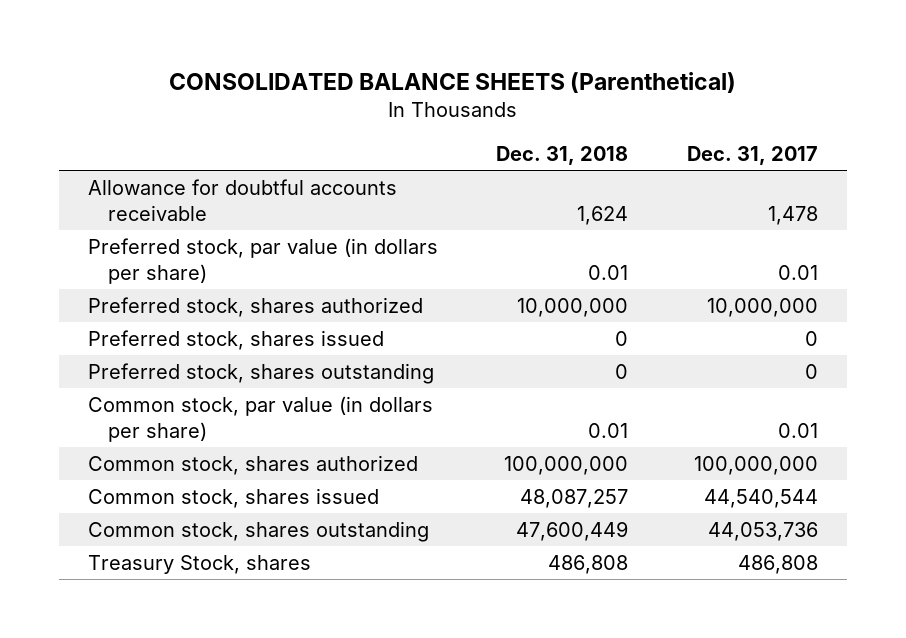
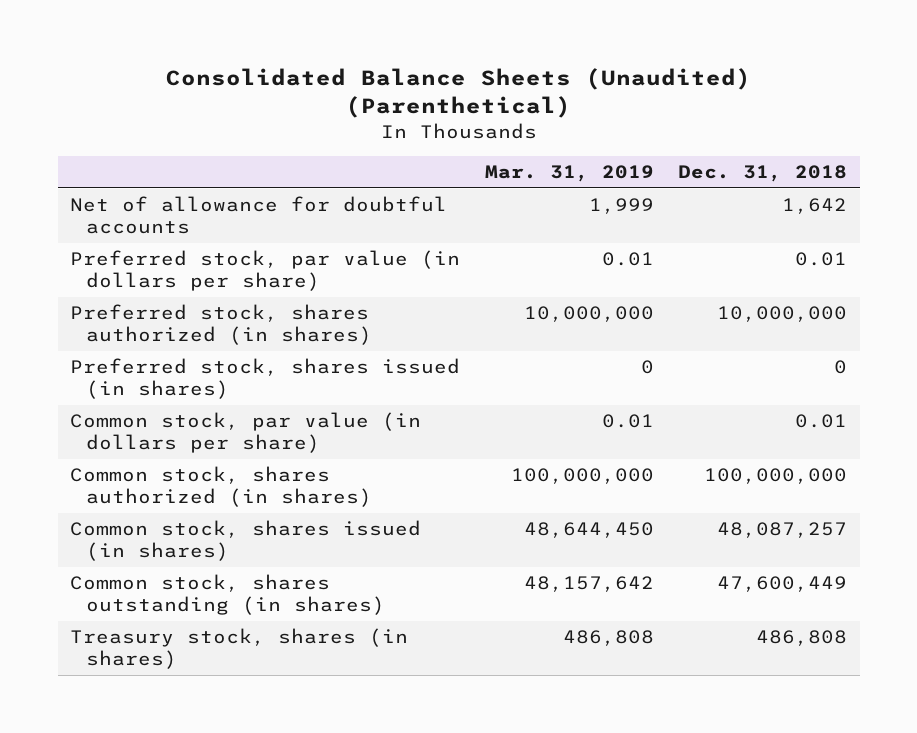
- CONSOLIDATED BALANCE SHEETS (Parenthetical)
+ Consolidated Balance Sheets (Unaudited) (Parenthetical)
- | Dec. 31, 2018 | Dec. 31, 2017
+ | Mar. 31, 2019 | Dec. 31, 2018
- Allowance for doubtful accounts receivable | 1,624 | 1,478
+ Net of allowance for doubtful accounts | 1,999 | 1,642
- Preferred stock, shares authorized | 10,000,000 | 10,000,000
- Preferred stock, shares issued | 0 | 0
- Preferred stock, shares outstanding | 0 | 0
+ Preferred stock, shares authorized (in shares) | 10,000,000 | 10,000,000
+ Preferred stock, shares issued (in shares) | 0 | 0
- Common stock, shares authorized | 100,000,000 | 100,000,000
- Common stock, shares issued | 48,087,257 | 44,540,544
- Common stock, shares outstanding | 47,600,449 | 44,053,736
- Treasury Stock, shares | 486,808 | 486,808
+ Common stock, shares authorized (in shares) | 100,000,000 | 100,000,000
+ Common stock, shares issued (in shares) | 48,644,450 | 48,087,257
+ Common stock, shares outstanding (in shares) | 48,157,642 | 47,600,449
+ Treasury stock, shares (in shares) | 486,808 | 486,808

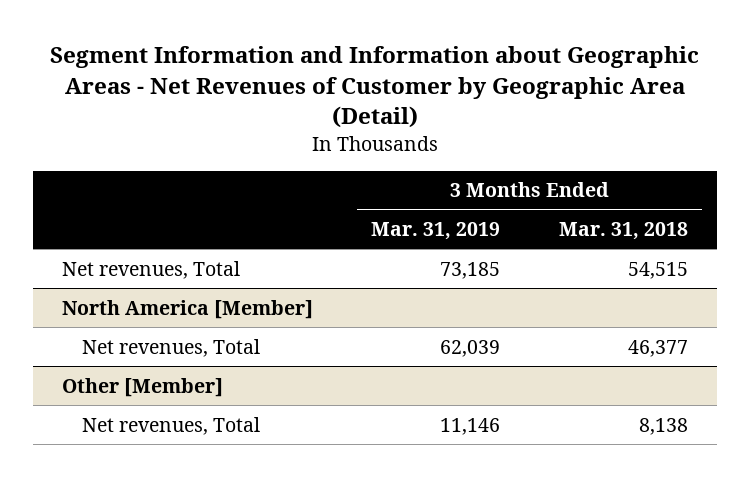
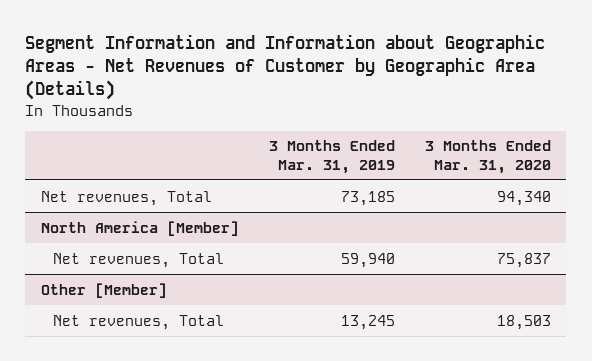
- Segment Information and Information about Geographic Areas - Net Revenues of Customer by Geographic Area (Detail)
+ Segment Information and Information about Geographic Areas - Net Revenues of Customer by Geographic Area (Details)
- | 3 Months Ended Mar. 31, 2019 | 3 Months Ended Mar. 31, 2018
+ | 3 Months Ended Mar. 31, 2019 | 3 Months Ended Mar. 31, 2020
@ North America [Member]
- Net revenues, Total | 62,039 | 46,377
+ Net revenues, Total | 59,940 | 75,837
@ Other [Member]
- Net revenues, Total | 11,146 | 8,138
+ Net revenues, Total | 13,245 | 18,503

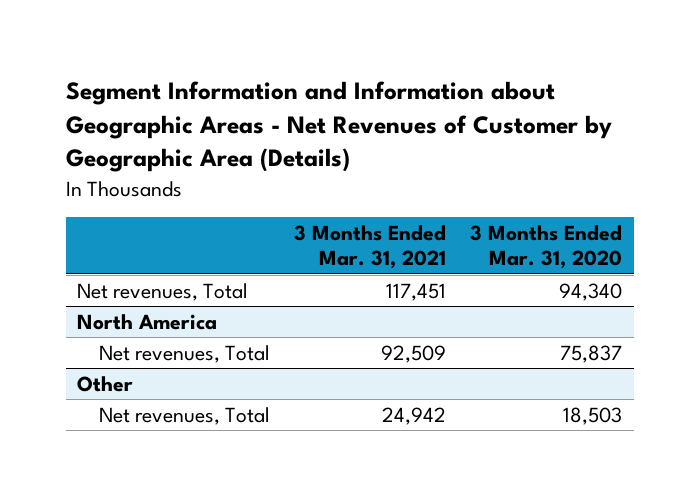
- | 3 Months Ended Mar. 31, 2019 | 3 Months Ended Mar. 31, 2020
+ | 3 Months Ended Mar. 31, 2021 | 3 Months Ended Mar. 31, 2020
- North America [Member]
+ North America
- Other [Member]
+ Other

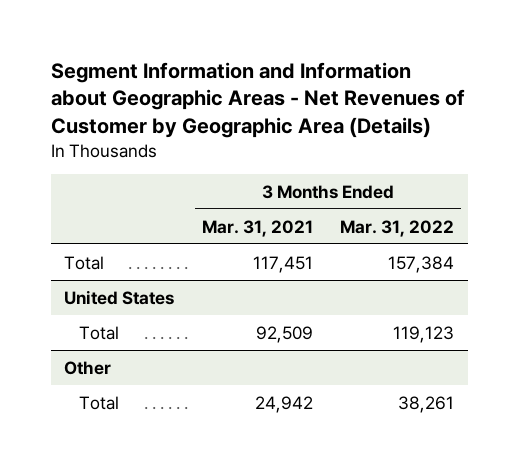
- | 3 Months Ended Mar. 31, 2021 | 3 Months Ended Mar. 31, 2020
+ | 3 Months Ended Mar. 31, 2021 | 3 Months Ended Mar. 31, 2022
- Net revenues, Total | 117,451 | 94,340
- North America
- Net revenues, Total | 92,509 | 75,837
+ Total | 117,451 | 157,384
+ United States
+ Total | 92,509 | 119,123
@ Other
- Net revenues, Total | 24,942 | 18,503
+ Total | 24,942 | 38,261

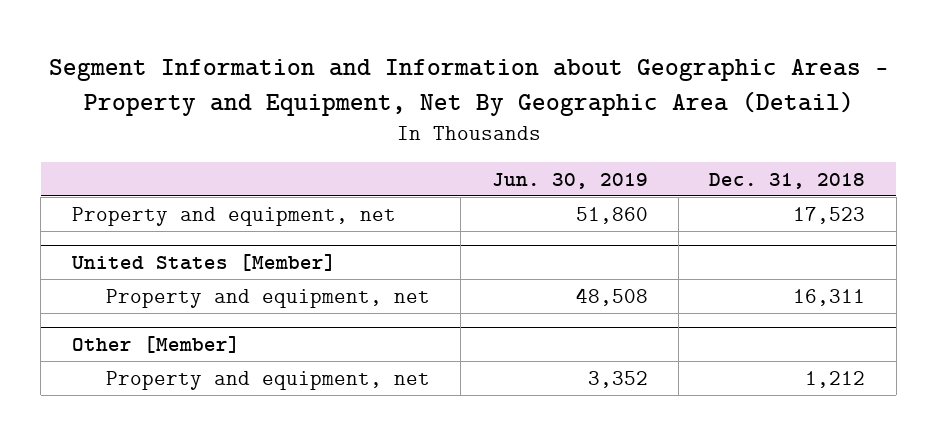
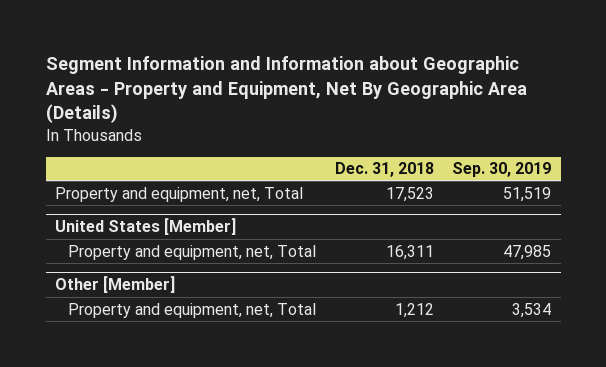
- Segment Information and Information about Geographic Areas - Property and Equipment, Net By Geographic Area (Detail)
+ Segment Information and Information about Geographic Areas - Property and Equipment, Net By Geographic Area (Details)
- | Jun. 30, 2019 | Dec. 31, 2018
+ | Dec. 31, 2018 | Sep. 30, 2019
- Property and equipment, net | 51,860 | 17,523
+ Property and equipment, net, Total | 17,523 | 51,519
@ United States [Member]
- Property and equipment, net | 48,508 | 16,311
+ Property and equipment, net, Total | 16,311 | 47,985
@ Other [Member]
- Property and equipment, net | 3,352 | 1,212
+ Property and equipment, net, Total | 1,212 | 3,534

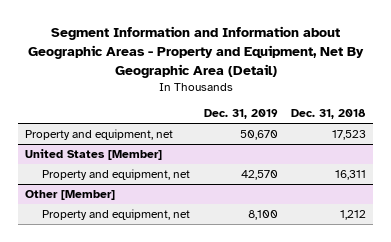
- Segment Information and Information about Geographic Areas - Property and Equipment, Net By Geographic Area (Details)
+ Segment Information and Information about Geographic Areas - Property and Equipment, Net By Geographic Area (Detail)
- | Dec. 31, 2018 | Sep. 30, 2019
+ | Dec. 31, 2019 | Dec. 31, 2018
- Property and equipment, net, Total | 17,523 | 51,519
+ Property and equipment, net | 50,670 | 17,523
@ United States [Member]
- Property and equipment, net, Total | 16,311 | 47,985
+ Property and equipment, net | 42,570 | 16,311
@ Other [Member]
- Property and equipment, net, Total | 1,212 | 3,534
+ Property and equipment, net | 8,100 | 1,212

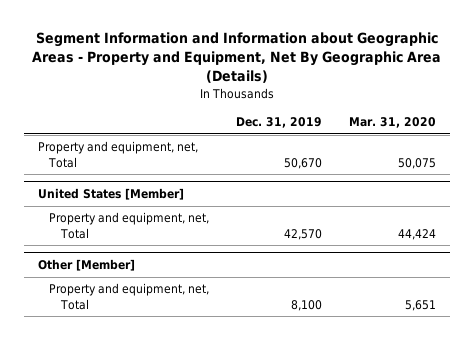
- Segment Information and Information about Geographic Areas - Property and Equipment, Net By Geographic Area (Detail)
+ Segment Information and Information about Geographic Areas - Property and Equipment, Net By Geographic Area (Details)
- | Dec. 31, 2019 | Dec. 31, 2018
+ | Dec. 31, 2019 | Mar. 31, 2020
- Property and equipment, net | 50,670 | 17,523
+ Property and equipment, net, Total | 50,670 | 50,075
@ United States [Member]
- Property and equipment, net | 42,570 | 16,311
+ Property and equipment, net, Total | 42,570 | 44,424
@ Other [Member]
- Property and equipment, net | 8,100 | 1,212
+ Property and equipment, net, Total | 8,100 | 5,651

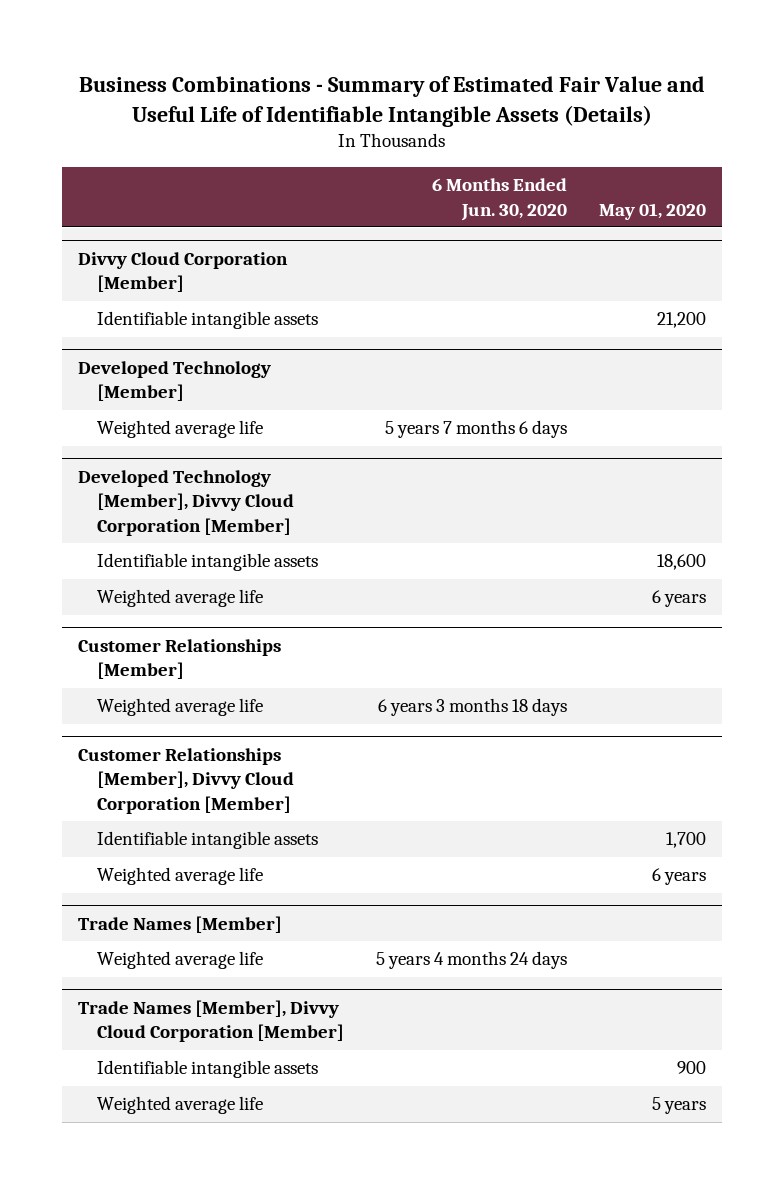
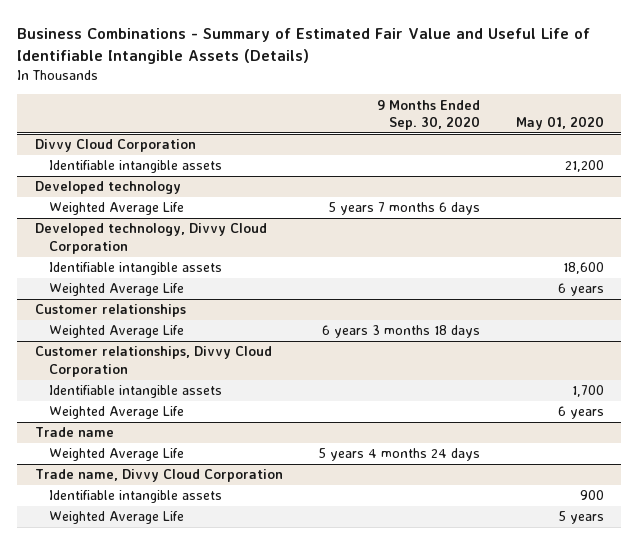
- | 6 Months Ended Jun. 30, 2020 | May 01, 2020
+ | 9 Months Ended Sep. 30, 2020 | May 01, 2020
- Divvy Cloud Corporation [Member]
+ Divvy Cloud Corporation
- Developed Technology [Member]
- Weighted average life | 5 years 7 months 6 days |
- Developed Technology [Member], Divvy Cloud Corporation [Member]
+ Developed technology
+ Weighted Average Life | 5 years 7 months 6 days |
+ Developed technology, Divvy Cloud Corporation
- Weighted average life | | 6 years
- Customer Relationships [Member]
- Weighted average life | 6 years 3 months 18 days |
- Customer Relationships [Member], Divvy Cloud Corporation [Member]
+ Weighted Average Life | | 6 years
+ Customer relationships
+ Weighted Average Life | 6 years 3 months 18 days |
+ Customer relationships, Divvy Cloud Corporation
- Weighted average life | | 6 years
- Trade Names [Member]
- Weighted average life | 5 years 4 months 24 days |
- Trade Names [Member], Divvy Cloud Corporation [Member]
+ Weighted Average Life | | 6 years
+ Trade name
+ Weighted Average Life | 5 years 4 months 24 days |
+ Trade name, Divvy Cloud Corporation
- Weighted average life | | 5 years
+ Weighted Average Life | | 5 years

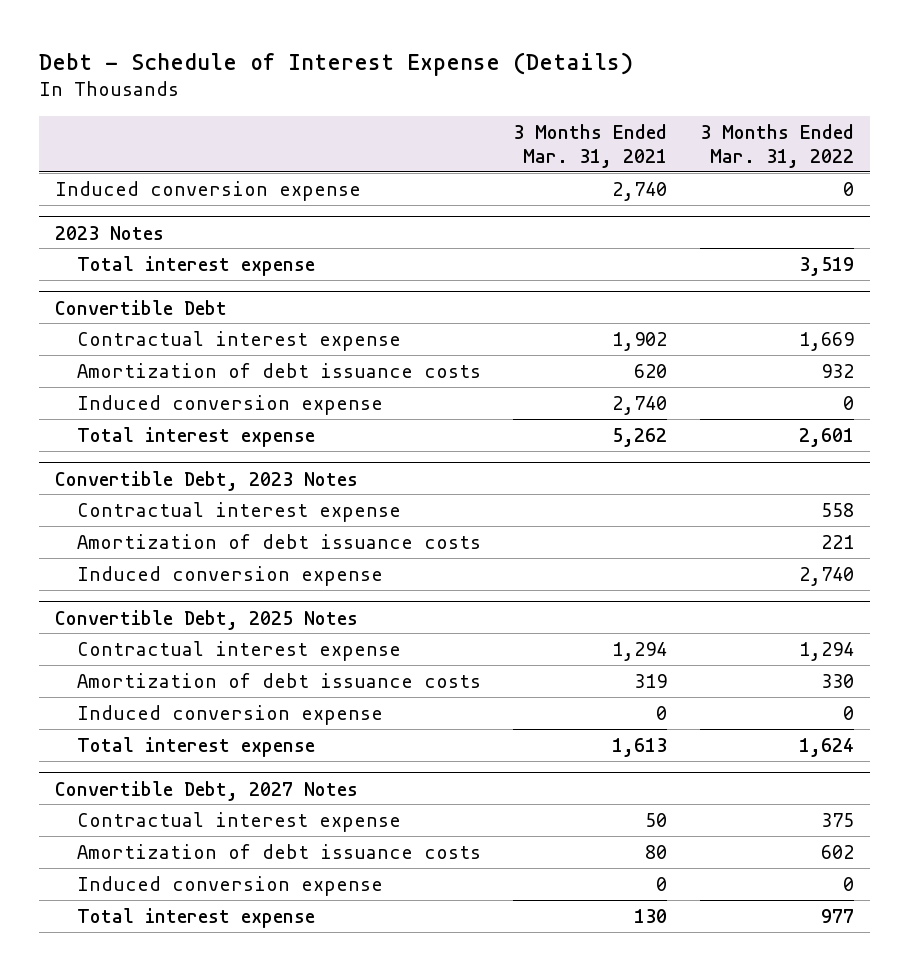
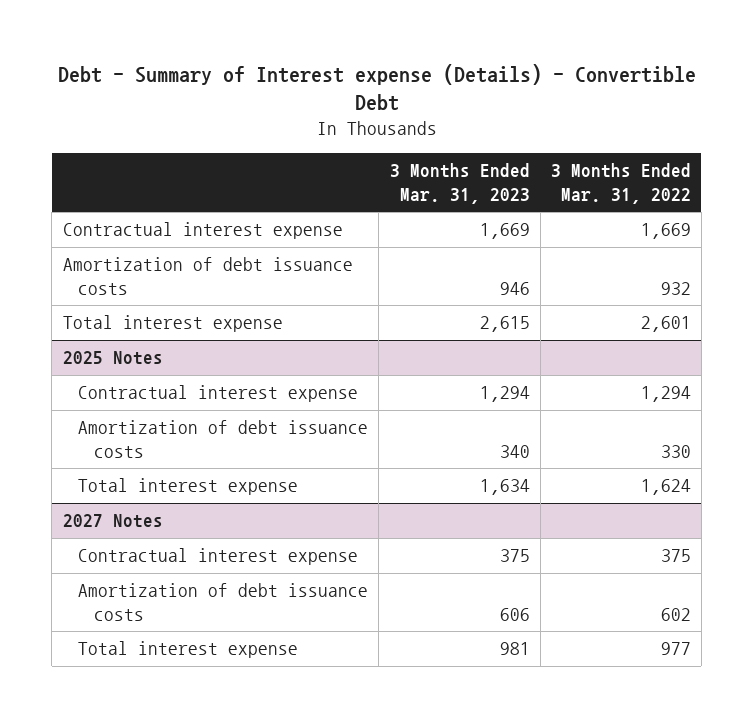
- Debt - Schedule of Interest Expense (Details)
+ Debt - Summary of Interest expense (Details) - Convertible Debt
- | 3 Months Ended Mar. 31, 2021 | 3 Months Ended Mar. 31, 2022
+ | 3 Months Ended Mar. 31, 2023 | 3 Months Ended Mar. 31, 2022
- Induced conversion expense | 2,740 | 0
- 2023 Notes
- Total interest expense | | 3,519
- Convertible Debt
- Induced conversion expense | 2,740 | 0
- Convertible Debt, 2023 Notes
- Contractual interest expense | | 558
- Amortization of debt issuance costs | | 221
- Induced conversion expense | | 2,740
- Convertible Debt, 2025 Notes
+ 2025 Notes
- Induced conversion expense | 0 | 0
- Convertible Debt, 2027 Notes
+ 2027 Notes
- Induced conversion expense | 0 | 0

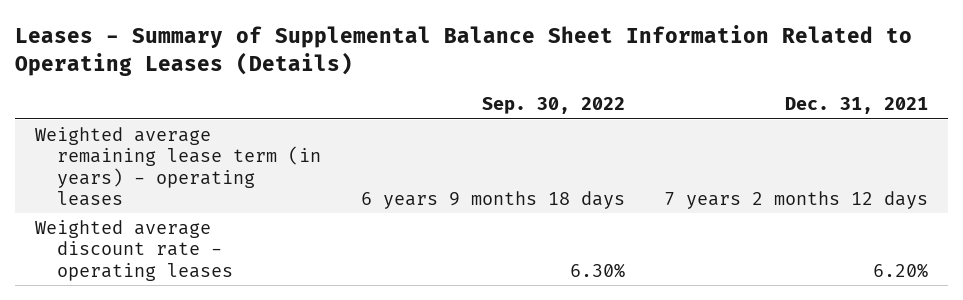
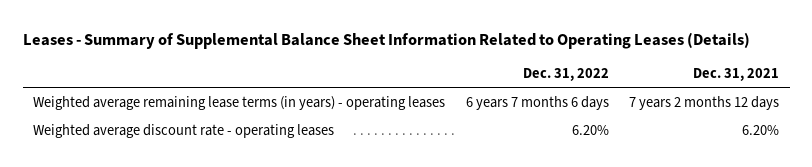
- | Sep. 30, 2022 | Dec. 31, 2021
+ | Dec. 31, 2022 | Dec. 31, 2021
- Weighted average remaining lease term (in years) - operating leases | 6 years 9 months 18 days | 7 years 2 months 12 days
+ Weighted average remaining lease terms (in years) - operating leases | 6 years 7 months 6 days | 7 years 2 months 12 days

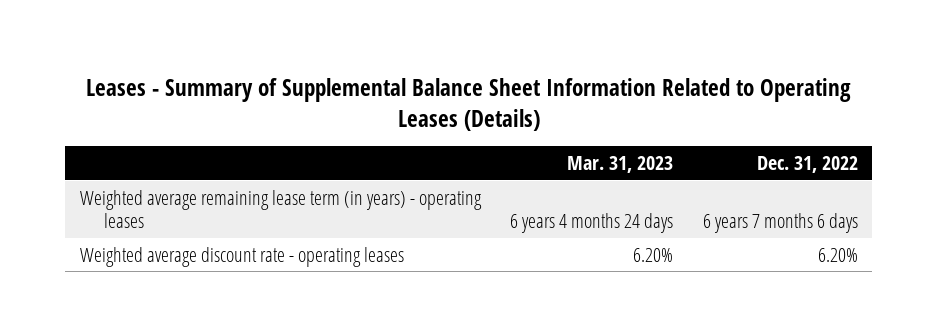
- | Dec. 31, 2022 | Dec. 31, 2021
+ | Mar. 31, 2023 | Dec. 31, 2022
- Weighted average remaining lease terms (in years) - operating leases | 6 years 7 months 6 days | 7 years 2 months 12 days
+ Weighted average remaining lease term (in years) - operating leases | 6 years 4 months 24 days | 6 years 7 months 6 days

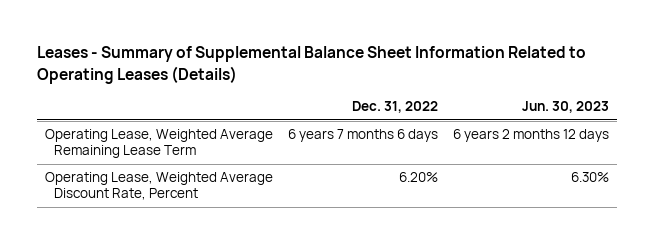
- | Mar. 31, 2023 | Dec. 31, 2022
+ | Dec. 31, 2022 | Jun. 30, 2023
- Weighted average remaining lease term (in years) - operating leases | 6 years 4 months 24 days | 6 years 7 months 6 days
- Weighted average discount rate - operating leases | 6.20% | 6.20%
+ Operating Lease, Weighted Average Remaining Lease Term | 6 years 7 months 6 days | 6 years 2 months 12 days
+ Operating Lease, Weighted Average Discount Rate, Percent | 6.20% | 6.30%

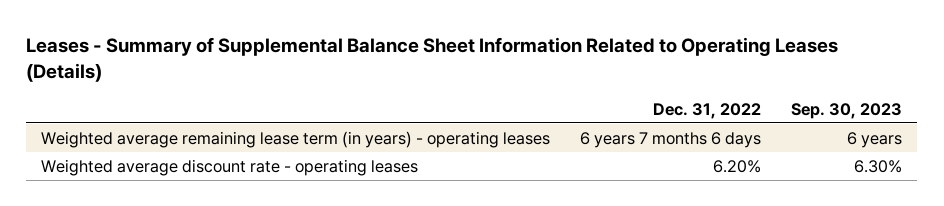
- | Dec. 31, 2022 | Jun. 30, 2023
+ | Dec. 31, 2022 | Sep. 30, 2023
- Operating Lease, Weighted Average Remaining Lease Term | 6 years 7 months 6 days | 6 years 2 months 12 days
- Operating Lease, Weighted Average Discount Rate, Percent | 6.20% | 6.30%
+ Weighted average remaining lease term (in years) - operating leases | 6 years 7 months 6 days | 6 years
+ Weighted average discount rate - operating leases | 6.20% | 6.30%

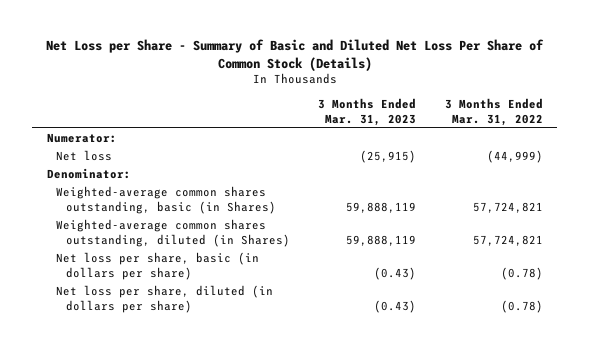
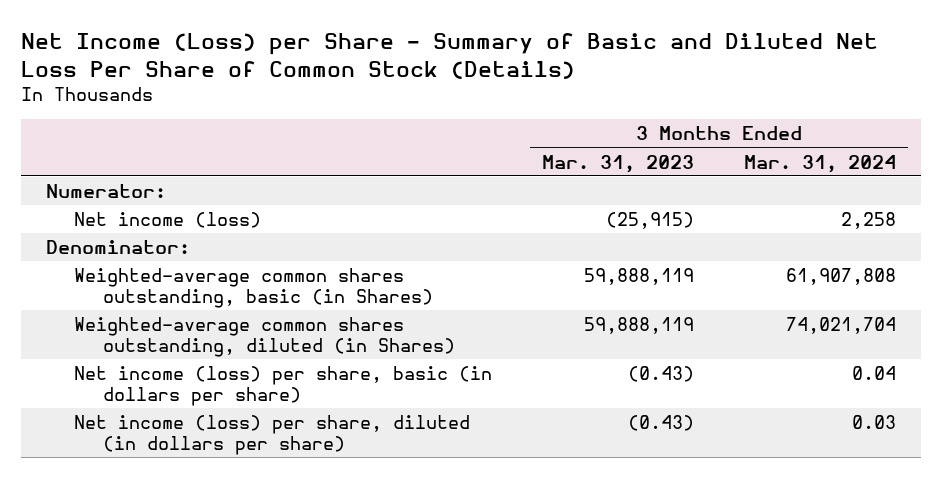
- Net Loss per Share - Summary of Basic and Diluted Net Loss Per Share of Common Stock (Details)
+ Net Income (Loss) per Share - Summary of Basic and Diluted Net Loss Per Share of Common Stock (Details)
- | 3 Months Ended Mar. 31, 2023 | 3 Months Ended Mar. 31, 2022
+ | 3 Months Ended Mar. 31, 2023 | 3 Months Ended Mar. 31, 2024
- Net loss | (25,915) | (44,999)
+ Net income (loss) | (25,915) | 2,258
- Net loss per share, basic (in dollars per share) | (0.43) | (0.78)
- Net loss per share, diluted (in dollars per share) | (0.43) | (0.78)
+ Net income (loss) per share, basic (in dollars per share) | (0.43) | 0.04
+ Net income (loss) per share, diluted (in dollars per share) | (0.43) | 0.03

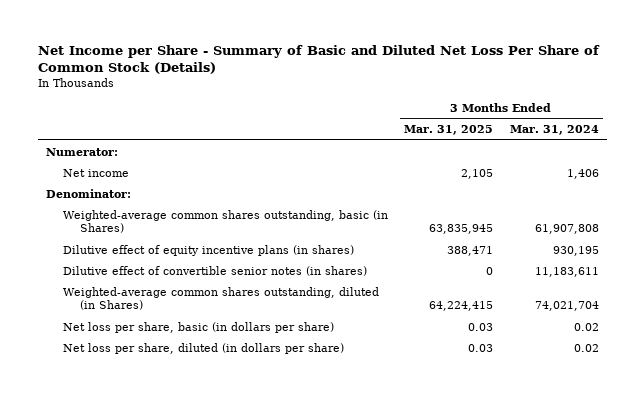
- Net Income (Loss) per Share - Summary of Basic and Diluted Net Loss Per Share of Common Stock (Details)
+ Net Income per Share - Summary of Basic and Diluted Net Loss Per Share of Common Stock (Details)
- | 3 Months Ended Mar. 31, 2023 | 3 Months Ended Mar. 31, 2024
+ | 3 Months Ended Mar. 31, 2025 | 3 Months Ended Mar. 31, 2024
- Net income (loss) | (25,915) | 2,258
+ Net income | 2,105 | 1,406
+ Dilutive effect of equity incentive plans (in shares) | 388,471 | 930,195
+ Dilutive effect of convertible senior notes (in shares) | 0 | 11,183,611
- Net income (loss) per share, basic (in dollars per share) | (0.43) | 0.04
- Net income (loss) per share, diluted (in dollars per share) | (0.43) | 0.03
+ Net loss per share, basic (in dollars per share) | 0.03 | 0.02
+ Net loss per share, diluted (in dollars per share) | 0.03 | 0.02

